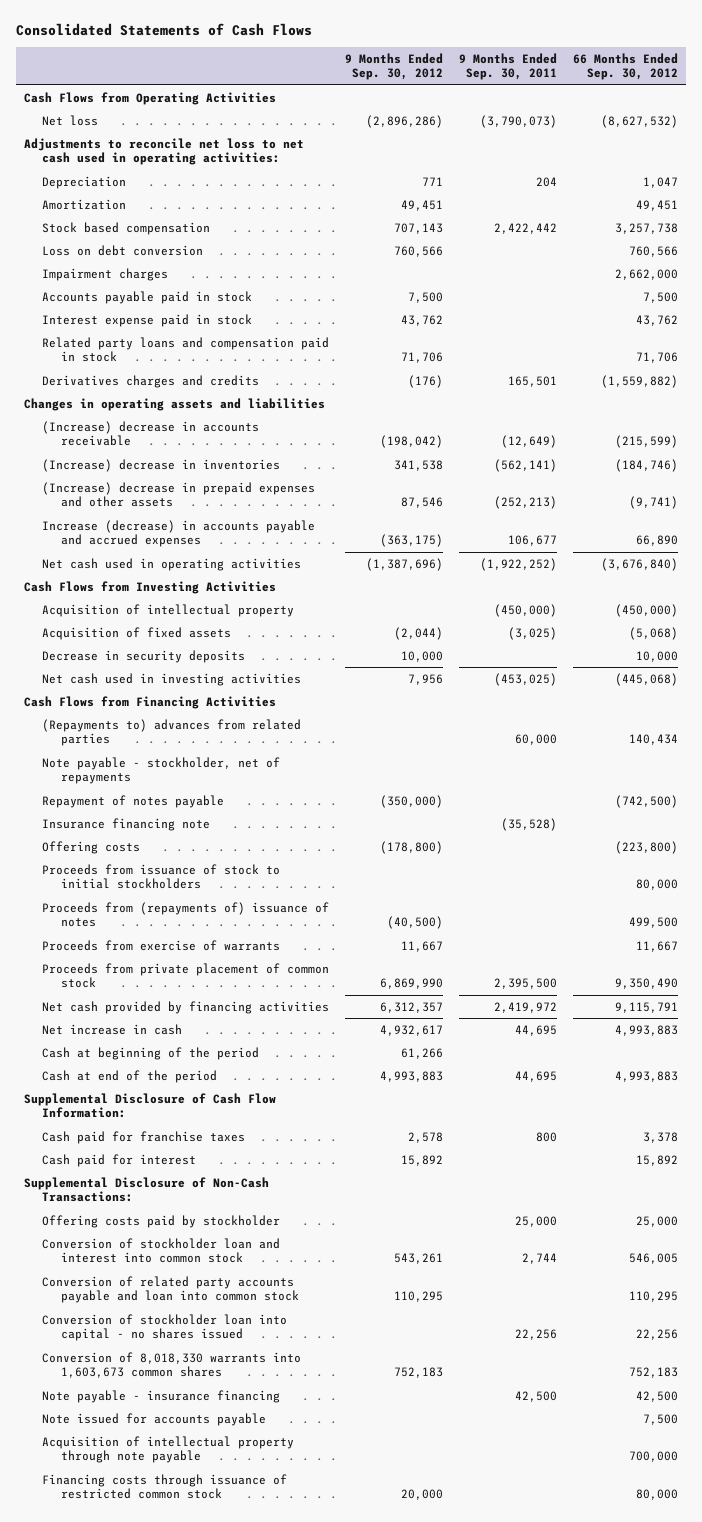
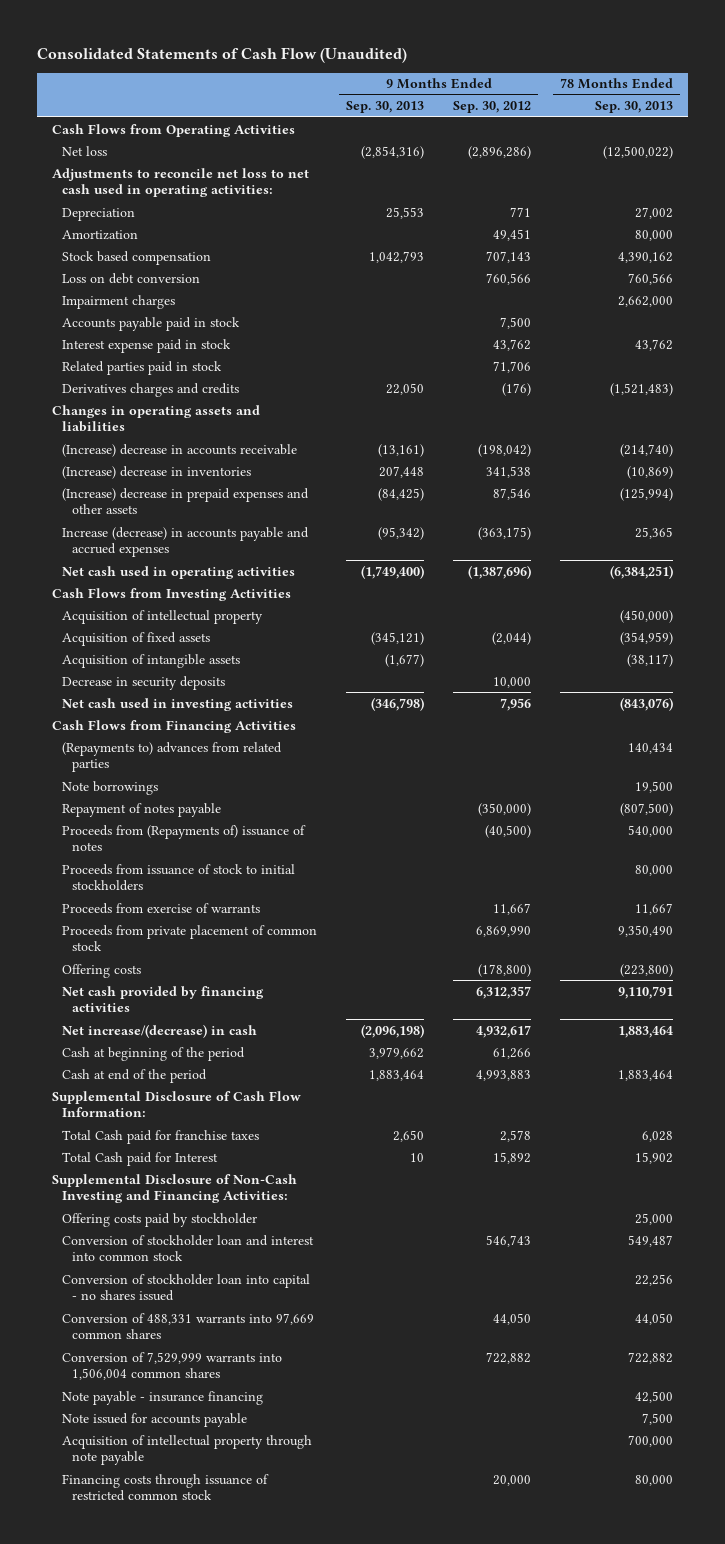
- Consolidated Statements of Cash Flows
+ Consolidated Statements of Cash Flow (Unaudited)
- | 9 Months Ended Sep. 30, 2012 | 9 Months Ended Sep. 30, 2011 | 66 Months Ended Sep. 30, 2012
+ | 9 Months Ended Sep. 30, 2013 | 9 Months Ended Sep. 30, 2012 | 78 Months Ended Sep. 30, 2013
- Related party loans and compensation paid in stock | 71,706 | | 71,706
+ Related parties paid in stock | | 71,706 |
+ Acquisition of intangible assets | (1,677) | | (38,117)
- Note payable - stockholder, net of repayments
+ Note borrowings | | | 19,500
- Insurance financing note | | (35,528) |
+ Proceeds from (Repayments of) issuance of notes | | (40,500) | 540,000
- Proceeds from (repayments of) issuance of notes | (40,500) | | 499,500
moved down: Offering costs | | (178,800) | (223,800)
- Net increase in cash | 4,932,617 | 44,695 | 4,993,883
+ Net increase/(decrease) in cash | (2,096,198) | 4,932,617 | 1,883,464
- Cash paid for franchise taxes | 2,578 | 800 | 3,378
- Cash paid for interest | 15,892 | | 15,892
- Supplemental Disclosure of Non-Cash Transactions:
+ Total Cash paid for franchise taxes | 2,650 | 2,578 | 6,028
+ Total Cash paid for Interest | 10 | 15,892 | 15,902
+ Supplemental Disclosure of Non-Cash Investing and Financing Activities:
- Conversion of stockholder loan and interest into common stock | 543,261 | 2,744 | 546,005
- Conversion of related party accounts payable and loan into common stock | 110,295 | | 110,295
+ Conversion of stockholder loan and interest into common stock | | 546,743 | 549,487
- Conversion of 8,018,330 warrants into 1,603,673 common shares | 752,183 | | 752,183
+ Conversion of 488,331 warrants into 97,669 common shares | | 44,050 | 44,050
+ Conversion of 7,529,999 warrants into 1,506,004 common shares | | 722,882 | 722,882

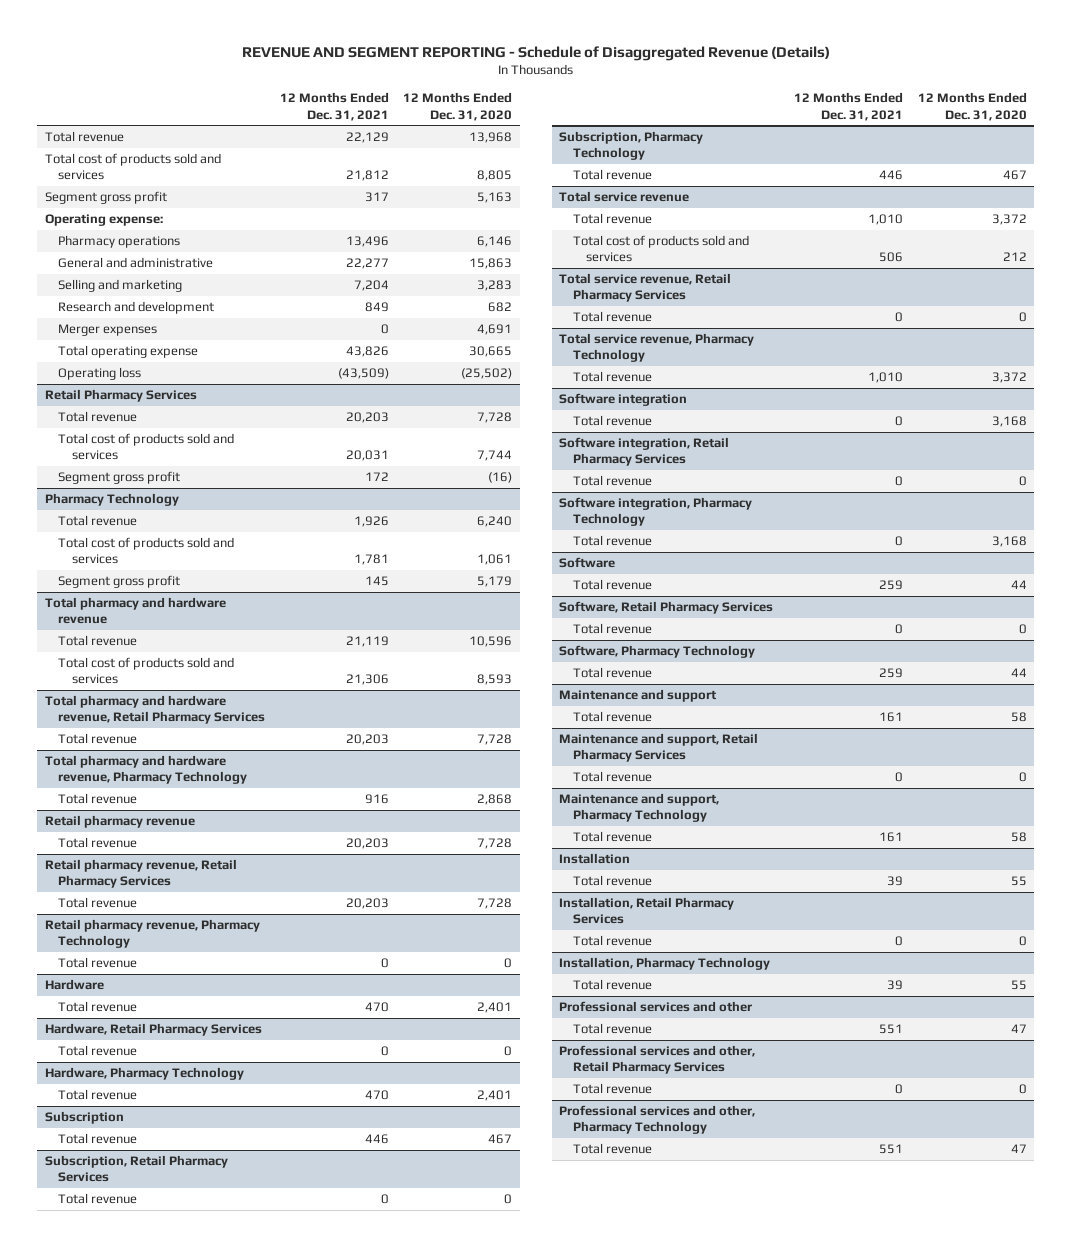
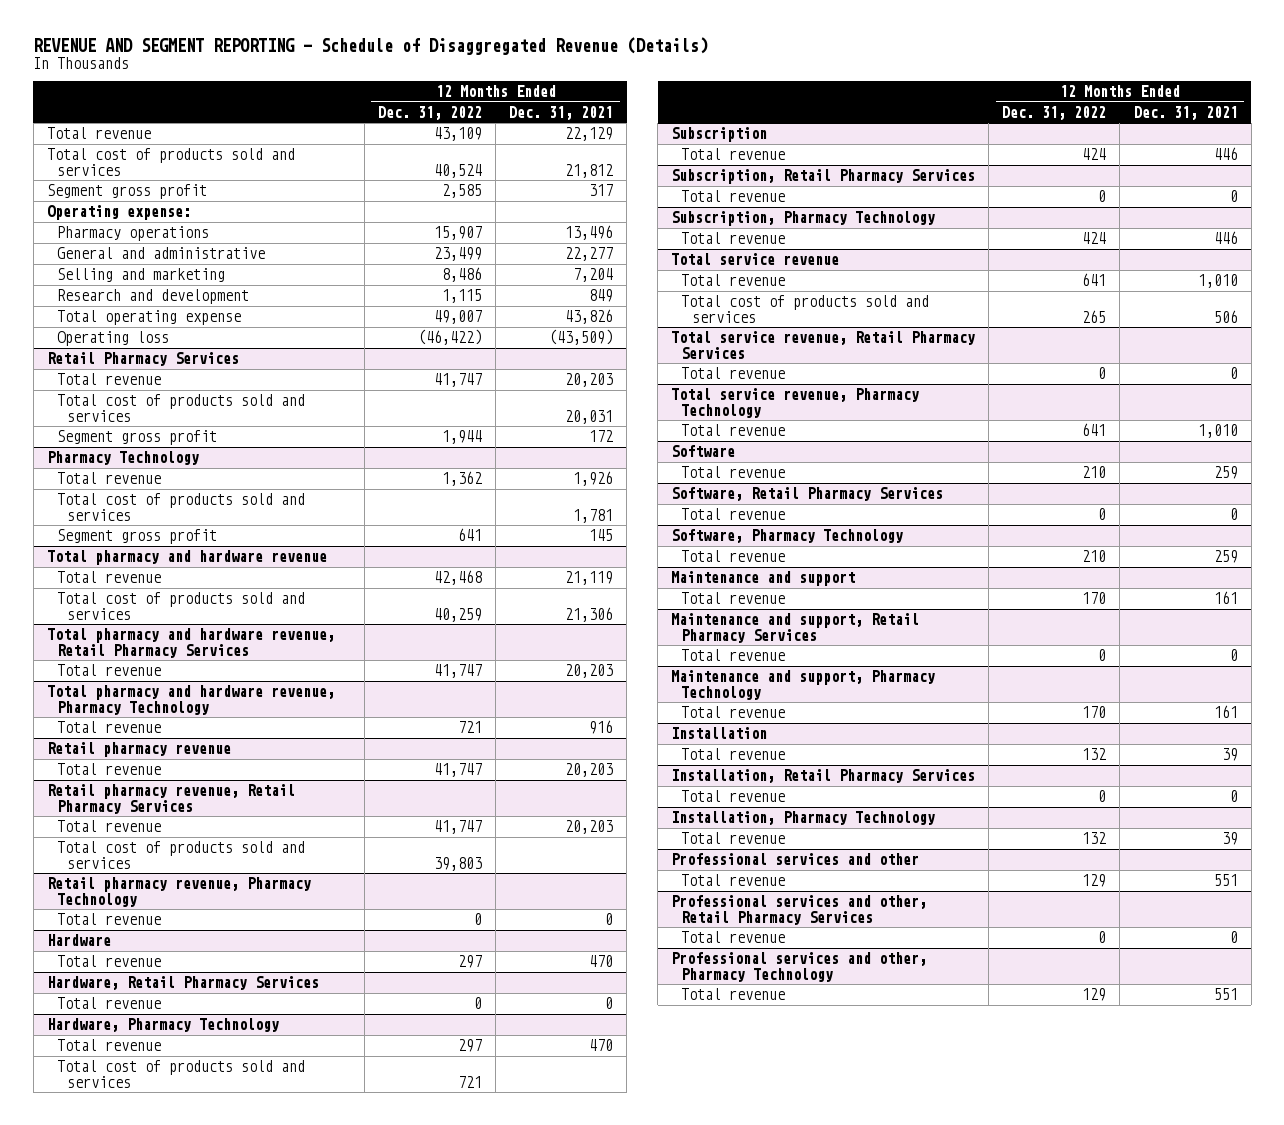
- | 12 Months Ended Dec. 31, 2021 | 12 Months Ended Dec. 31, 2020
+ | 12 Months Ended Dec. 31, 2022 | 12 Months Ended Dec. 31, 2021
- Merger expenses | 0 | 4,691
@ Retail pharmacy revenue, Retail Pharmacy Services
+ Total cost of products sold and services | 39,803 |
@ Hardware, Pharmacy Technology
+ Total cost of products sold and services | 721 |
- Software integration
- Total revenue | 0 | 3,168
- Software integration, Retail Pharmacy Services
- Total revenue | 0 | 0
- Software integration, Pharmacy Technology
- Total revenue | 0 | 3,168

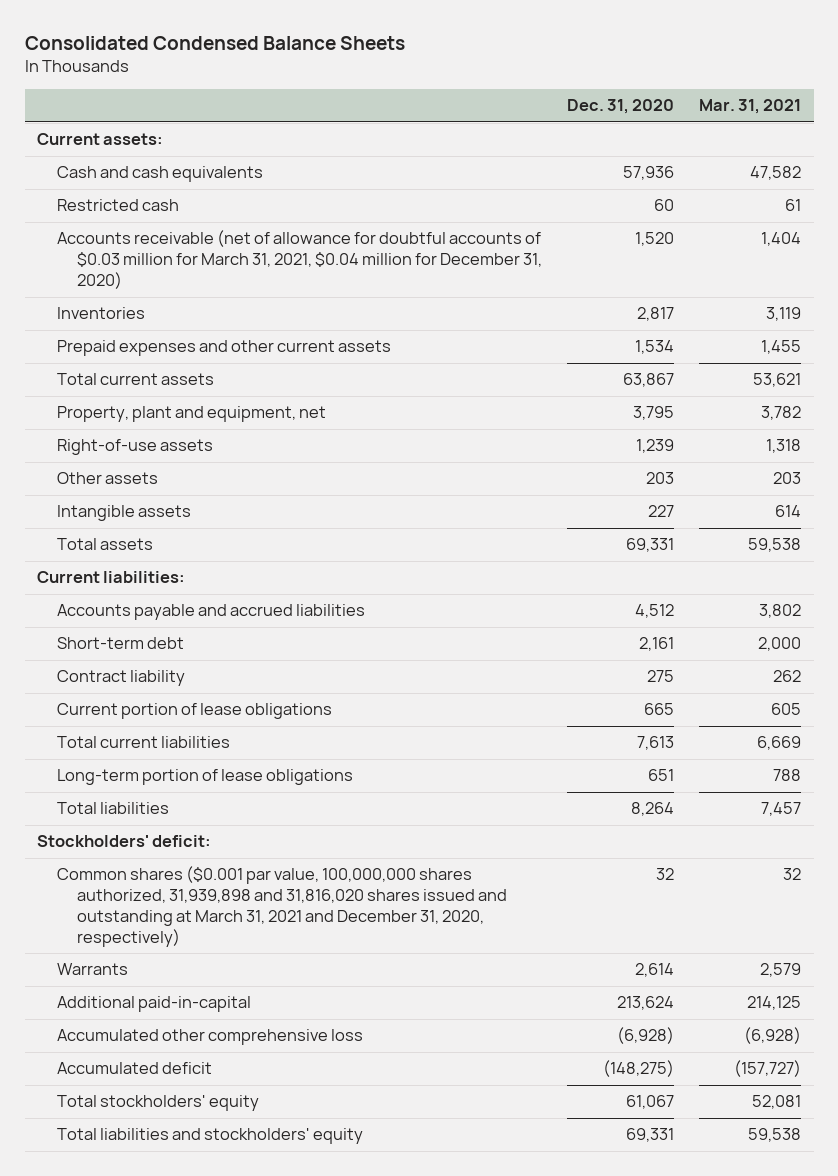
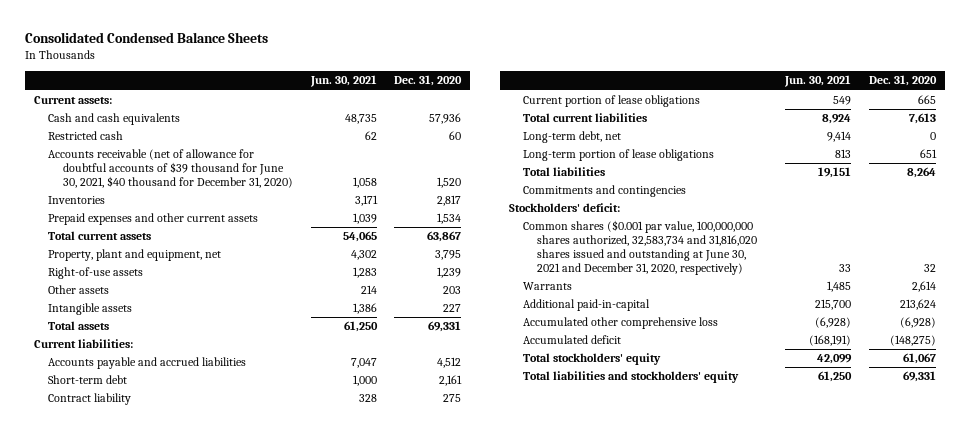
- | Dec. 31, 2020 | Mar. 31, 2021
+ | Jun. 30, 2021 | Dec. 31, 2020
- Accounts receivable (net of allowance for doubtful accounts of $0.03 million for March 31, 2021, $0.04 million for December 31, 2020) | 1,520 | 1,404
+ Accounts receivable (net of allowance for doubtful accounts of $39 thousand for June 30, 2021, $40 thousand for December 31, 2020) | 1,058 | 1,520
+ Long-term debt, net | 9,414 | 0
+ Commitments and contingencies
- Common shares ($0.001 par value, 100,000,000 shares authorized, 31,939,898 and 31,816,020 shares issued and outstanding at March 31, 2021 and December 31, 2020, respectively) | 32 | 32
+ Common shares ($0.001 par value, 100,000,000 shares authorized, 32,583,734 and 31,816,020 shares issued and outstanding at June 30, 2021 and December 31, 2020, respectively) | 33 | 32

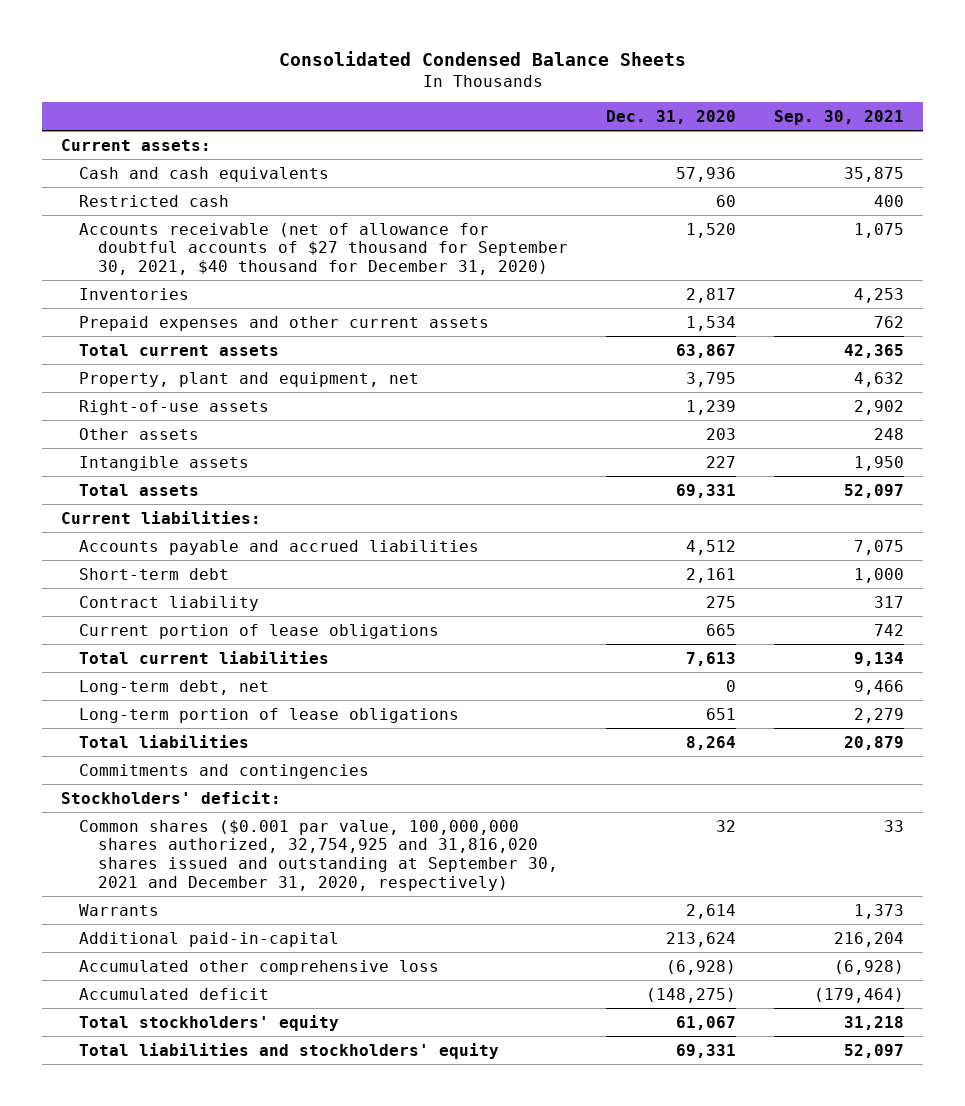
- | Jun. 30, 2021 | Dec. 31, 2020
+ | Dec. 31, 2020 | Sep. 30, 2021
- Accounts receivable (net of allowance for doubtful accounts of $39 thousand for June 30, 2021, $40 thousand for December 31, 2020) | 1,058 | 1,520
+ Accounts receivable (net of allowance for doubtful accounts of $27 thousand for September 30, 2021, $40 thousand for December 31, 2020) | 1,520 | 1,075
- Common shares ($0.001 par value, 100,000,000 shares authorized, 32,583,734 and 31,816,020 shares issued and outstanding at June 30, 2021 and December 31, 2020, respectively) | 33 | 32
+ Common shares ($0.001 par value, 100,000,000 shares authorized, 32,754,925 and 31,816,020 shares issued and outstanding at September 30, 2021 and December 31, 2020, respectively) | 32 | 33

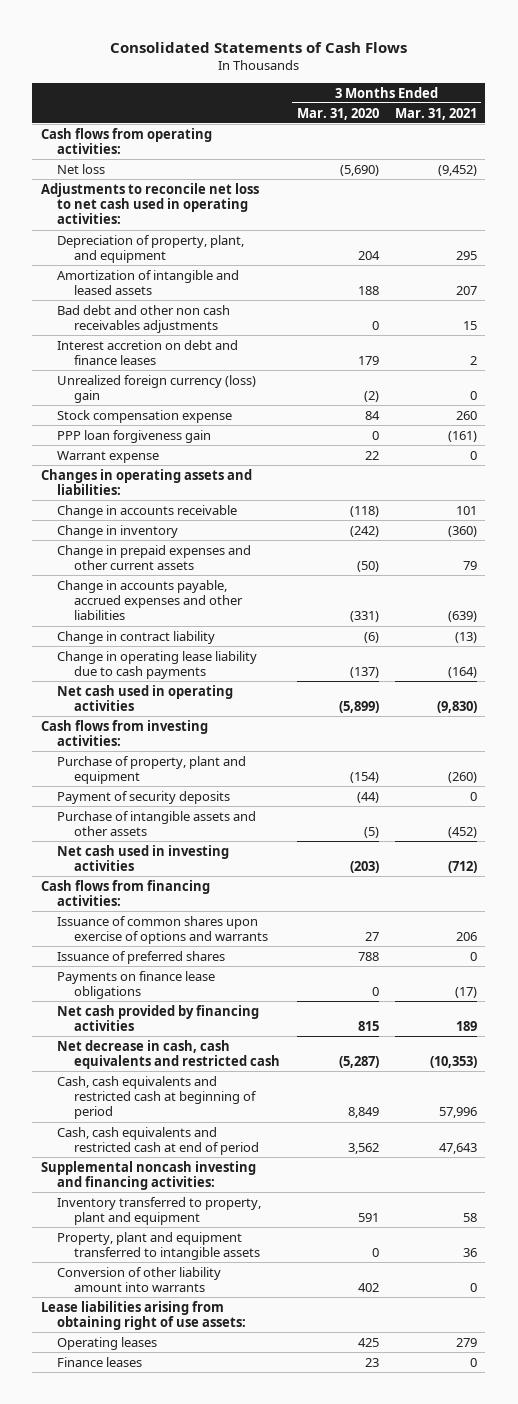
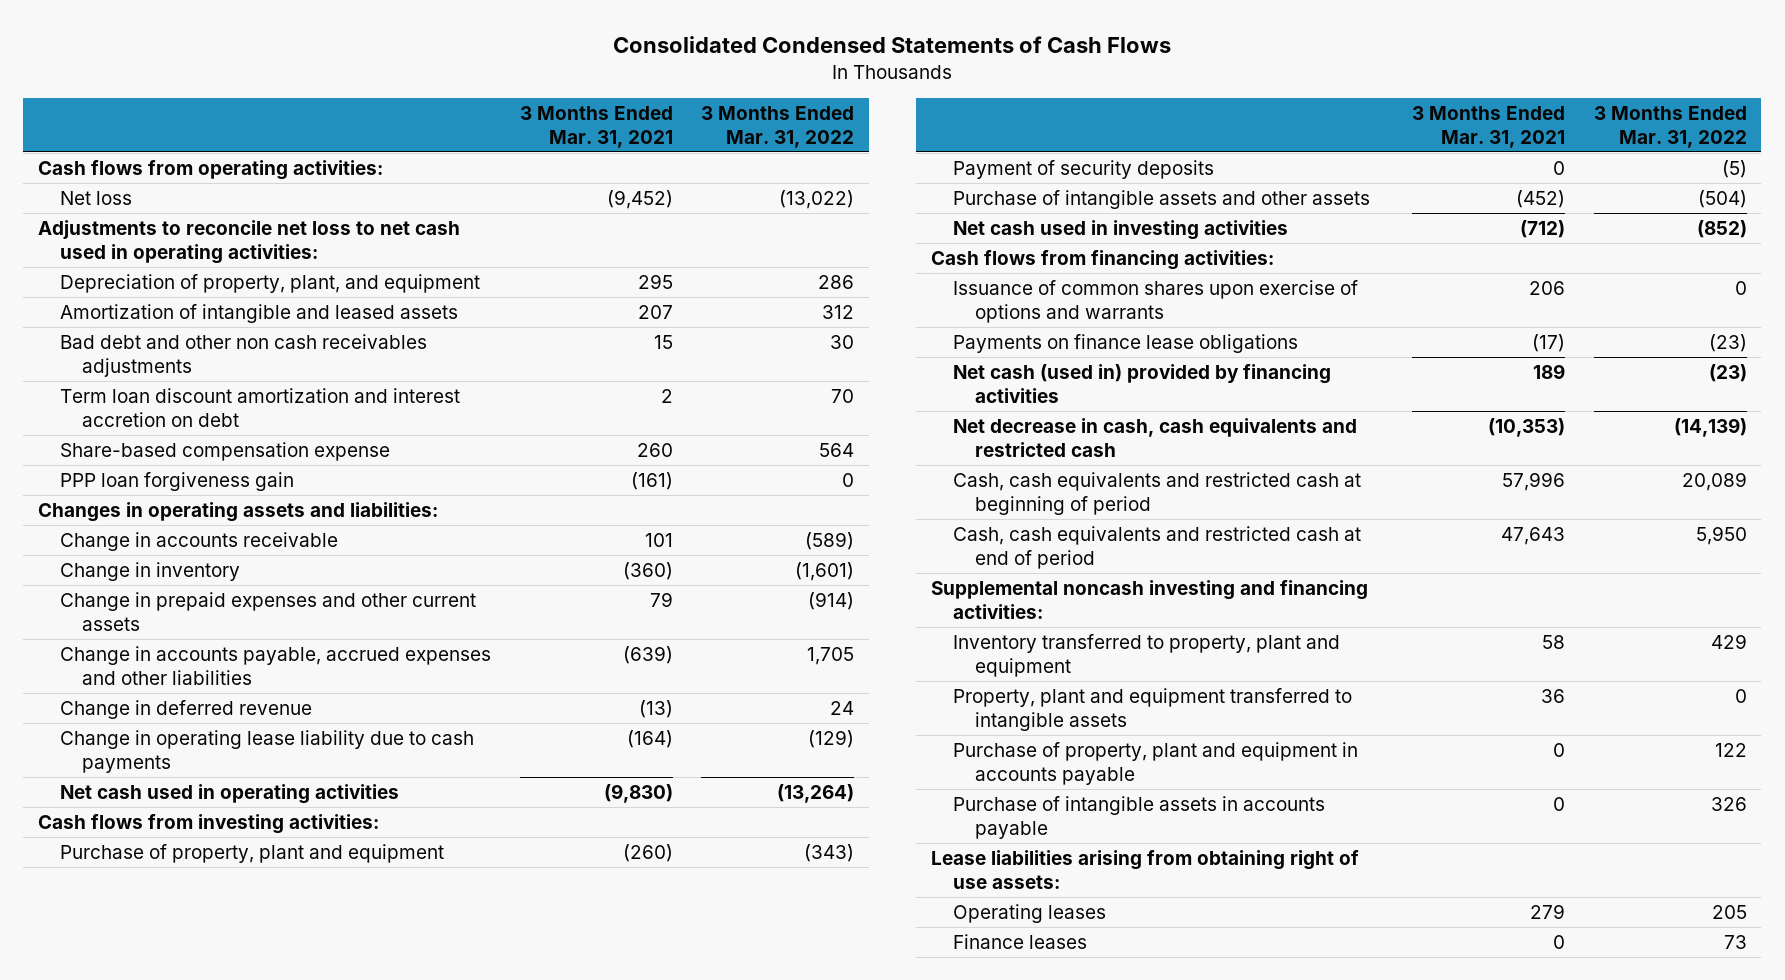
- Consolidated Statements of Cash Flows
+ Consolidated Condensed Statements of Cash Flows
- | 3 Months Ended Mar. 31, 2020 | 3 Months Ended Mar. 31, 2021
+ | 3 Months Ended Mar. 31, 2021 | 3 Months Ended Mar. 31, 2022
- Interest accretion on debt and finance leases | 179 | 2
- Unrealized foreign currency (loss) gain | (2) | 0
- Stock compensation expense | 84 | 260
+ Term loan discount amortization and interest accretion on debt | 2 | 70
+ Share-based compensation expense | 260 | 564
- Warrant expense | 22 | 0
- Change in contract liability | (6) | (13)
+ Change in deferred revenue | (13) | 24
- Issuance of preferred shares | 788 | 0
- Net cash provided by financing activities | 815 | 189
+ Net cash (used in) provided by financing activities | 189 | (23)
- Conversion of other liability amount into warrants | 402 | 0
+ Purchase of property, plant and equipment in accounts payable | 0 | 122
+ Purchase of intangible assets in accounts payable | 0 | 326

